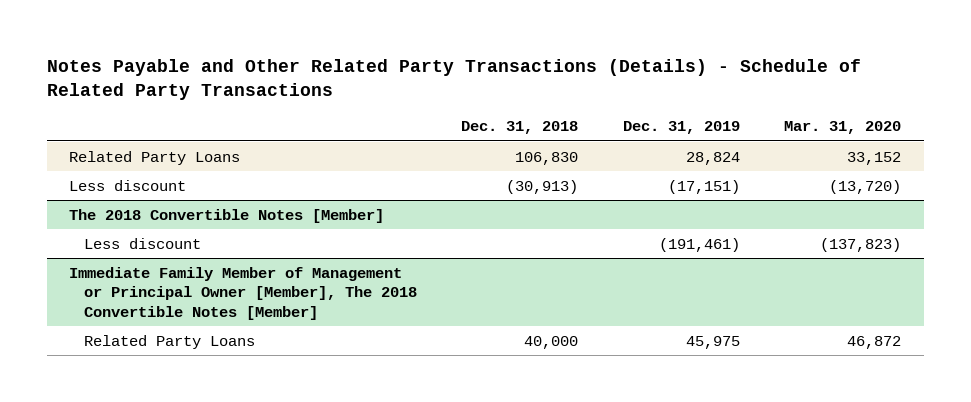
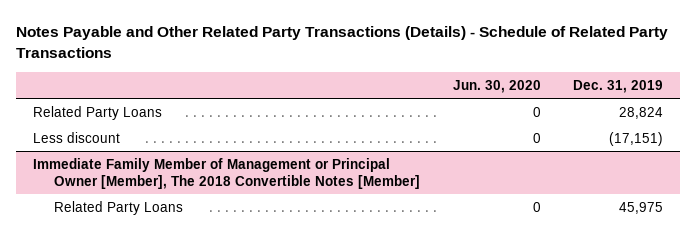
- | Dec. 31, 2018 | Dec. 31, 2019 | Mar. 31, 2020
+ | Jun. 30, 2020 | Dec. 31, 2019
- The 2018 Convertible Notes [Member]
- Less discount | | (191,461) | (137,823)

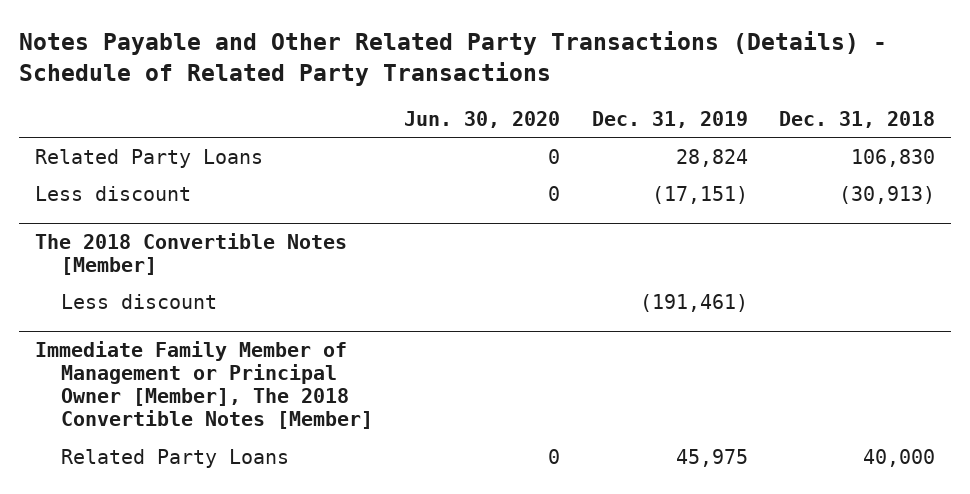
- | Jun. 30, 2020 | Dec. 31, 2019
+ | Jun. 30, 2020 | Dec. 31, 2019 | Dec. 31, 2018
+ The 2018 Convertible Notes [Member]
+ Less discount | | (191,461) |

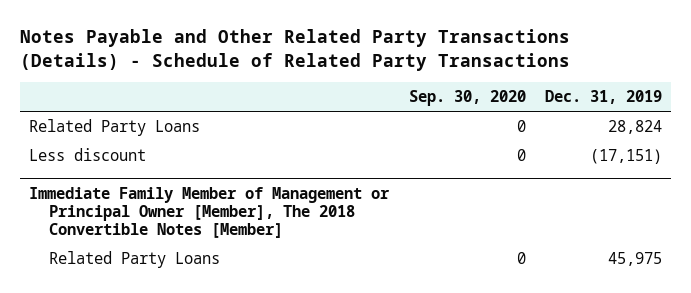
- | Jun. 30, 2020 | Dec. 31, 2019 | Dec. 31, 2018
+ | Sep. 30, 2020 | Dec. 31, 2019
- The 2018 Convertible Notes [Member]
- Less discount | | (191,461) |

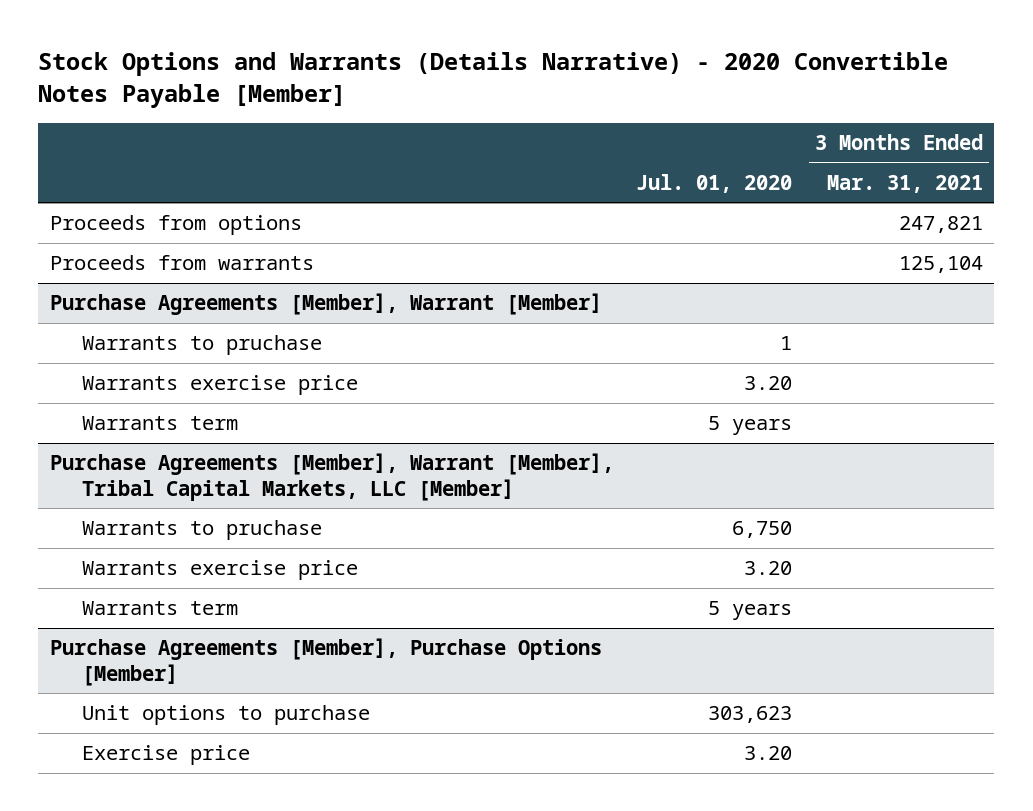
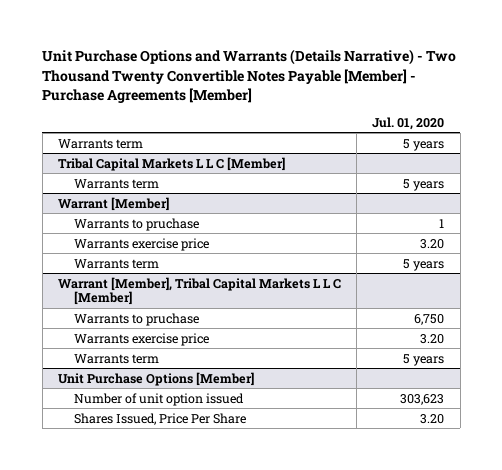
- Stock Options and Warrants (Details Narrative) - 2020 Convertible Notes Payable [Member]
+ Unit Purchase Options and Warrants (Details Narrative) - Two Thousand Twenty Convertible Notes Payable [Member] - Purchase Agreements [Member]
- | Jul. 01, 2020 | 3 Months Ended Mar. 31, 2021
+ | Jul. 01, 2020
- Proceeds from options | | 247,821
- Proceeds from warrants | | 125,104
- Purchase Agreements [Member], Warrant [Member]
+ Warrants term | 5 years
+ Tribal Capital Markets L L C [Member]
+ Warrants term | 5 years
+ Warrant [Member]
- Purchase Agreements [Member], Warrant [Member], Tribal Capital Markets, LLC [Member]
+ Warrant [Member], Tribal Capital Markets L L C [Member]
- Purchase Agreements [Member], Purchase Options [Member]
- Unit options to purchase | 303,623 |
- Exercise price | 3.20 |
+ Unit Purchase Options [Member]
+ Number of unit option issued | 303,623
+ Shares Issued, Price Per Share | 3.20

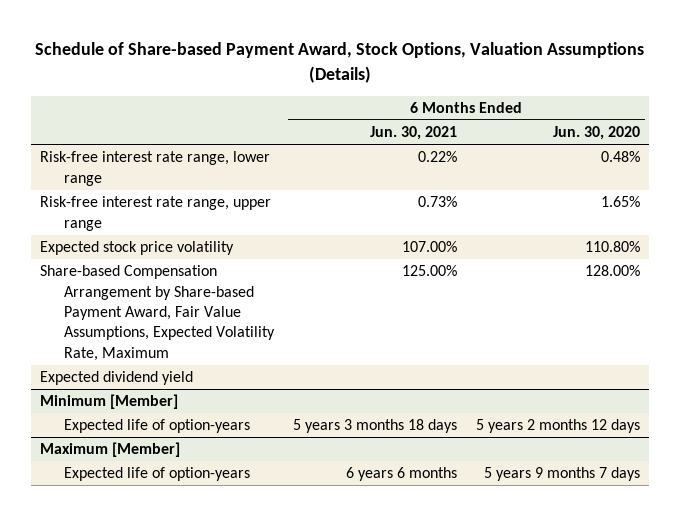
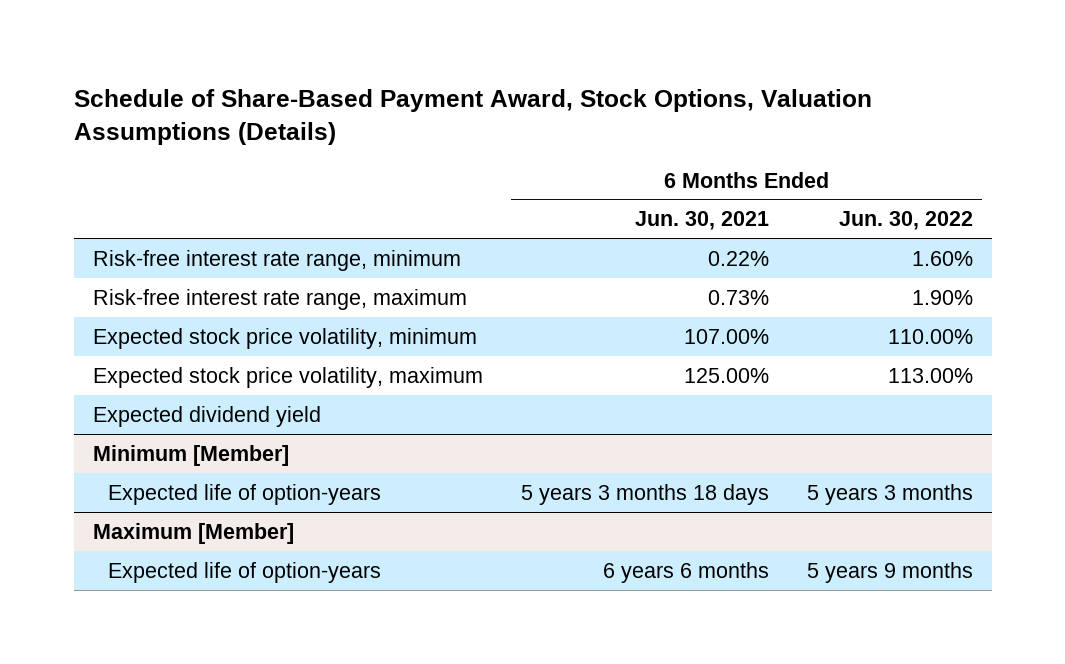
- Schedule of Share-based Payment Award, Stock Options, Valuation Assumptions (Details)
+ Schedule of Share-Based Payment Award, Stock Options, Valuation Assumptions (Details)
- | 6 Months Ended Jun. 30, 2021 | 6 Months Ended Jun. 30, 2020
+ | 6 Months Ended Jun. 30, 2021 | 6 Months Ended Jun. 30, 2022
- Risk-free interest rate range, lower range | 0.22% | 0.48%
- Risk-free interest rate range, upper range | 0.73% | 1.65%
- Expected stock price volatility | 107.00% | 110.80%
- Share-based Compensation Arrangement by Share-based Payment Award, Fair Value Assumptions, Expected Volatility Rate, Maximum | 125.00% | 128.00%
+ Risk-free interest rate range, minimum | 0.22% | 1.60%
+ Risk-free interest rate range, maximum | 0.73% | 1.90%
+ Expected stock price volatility, minimum | 107.00% | 110.00%
+ Expected stock price volatility, maximum | 125.00% | 113.00%

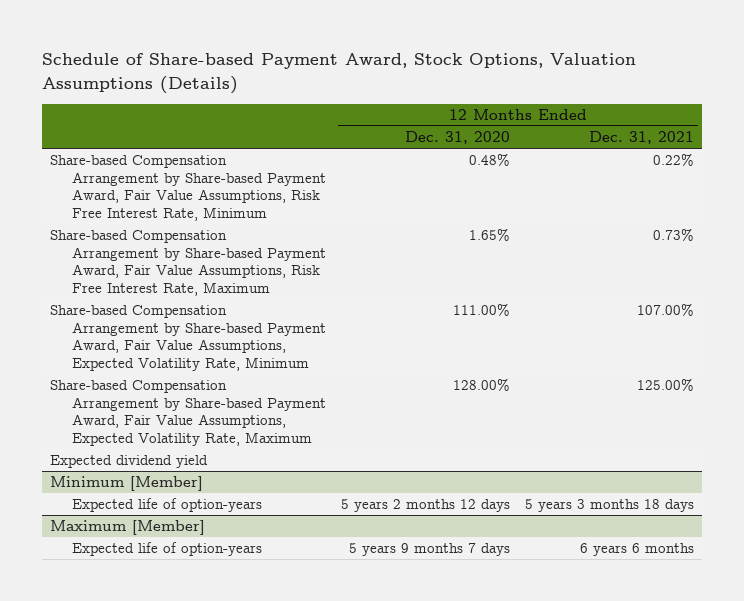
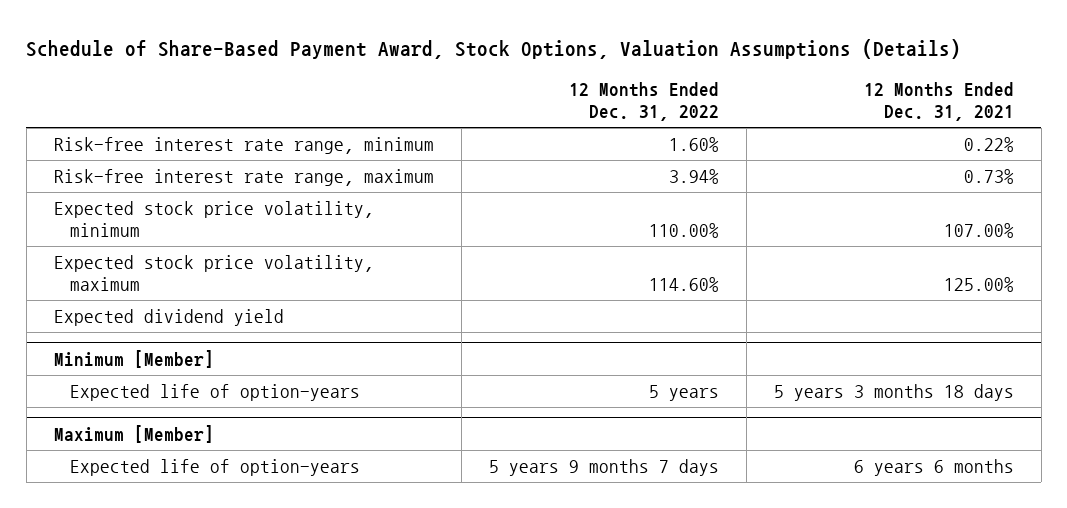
- Schedule of Share-based Payment Award, Stock Options, Valuation Assumptions (Details)
+ Schedule of Share-Based Payment Award, Stock Options, Valuation Assumptions (Details)
- | 12 Months Ended Dec. 31, 2020 | 12 Months Ended Dec. 31, 2021
+ | 12 Months Ended Dec. 31, 2022 | 12 Months Ended Dec. 31, 2021
- Share-based Compensation Arrangement by Share-based Payment Award, Fair Value Assumptions, Risk Free Interest Rate, Minimum | 0.48% | 0.22%
- Share-based Compensation Arrangement by Share-based Payment Award, Fair Value Assumptions, Risk Free Interest Rate, Maximum | 1.65% | 0.73%
- Share-based Compensation Arrangement by Share-based Payment Award, Fair Value Assumptions, Expected Volatility Rate, Minimum | 111.00% | 107.00%
- Share-based Compensation Arrangement by Share-based Payment Award, Fair Value Assumptions, Expected Volatility Rate, Maximum | 128.00% | 125.00%
+ Risk-free interest rate range, minimum | 1.60% | 0.22%
+ Risk-free interest rate range, maximum | 3.94% | 0.73%
+ Expected stock price volatility, minimum | 110.00% | 107.00%
+ Expected stock price volatility, maximum | 114.60% | 125.00%

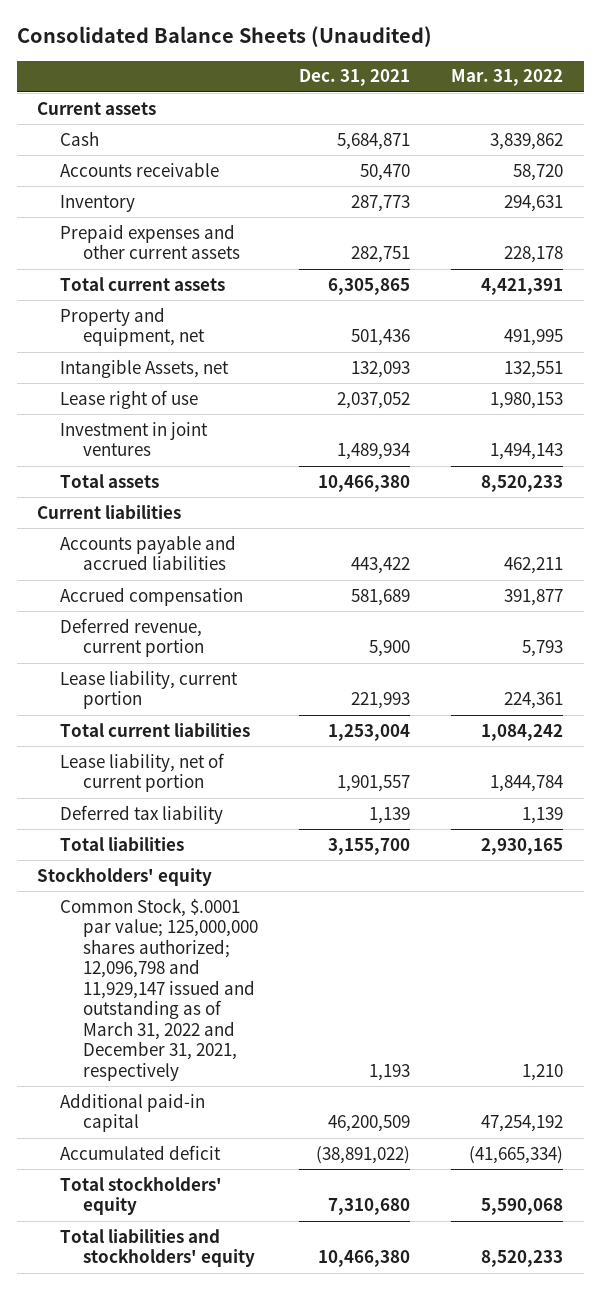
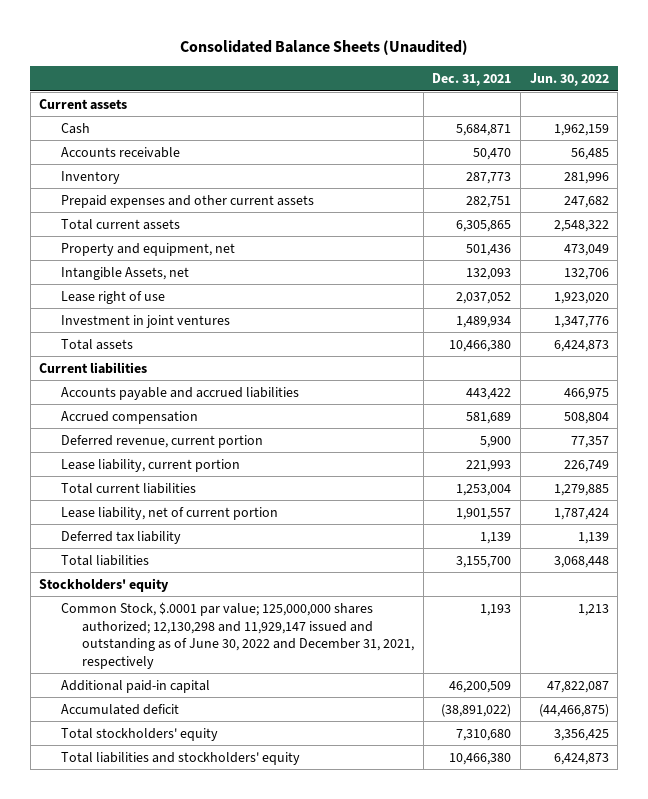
- | Dec. 31, 2021 | Mar. 31, 2022
+ | Dec. 31, 2021 | Jun. 30, 2022
- Common Stock, $.0001 par value; 125,000,000 shares authorized; 12,096,798 and 11,929,147 issued and outstanding as of March 31, 2022 and December 31, 2021, respectively | 1,193 | 1,210
+ Common Stock, $.0001 par value; 125,000,000 shares authorized; 12,130,298 and 11,929,147 issued and outstanding as of June 30, 2022 and December 31, 2021, respectively | 1,193 | 1,213

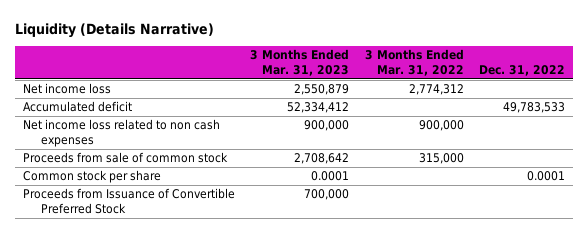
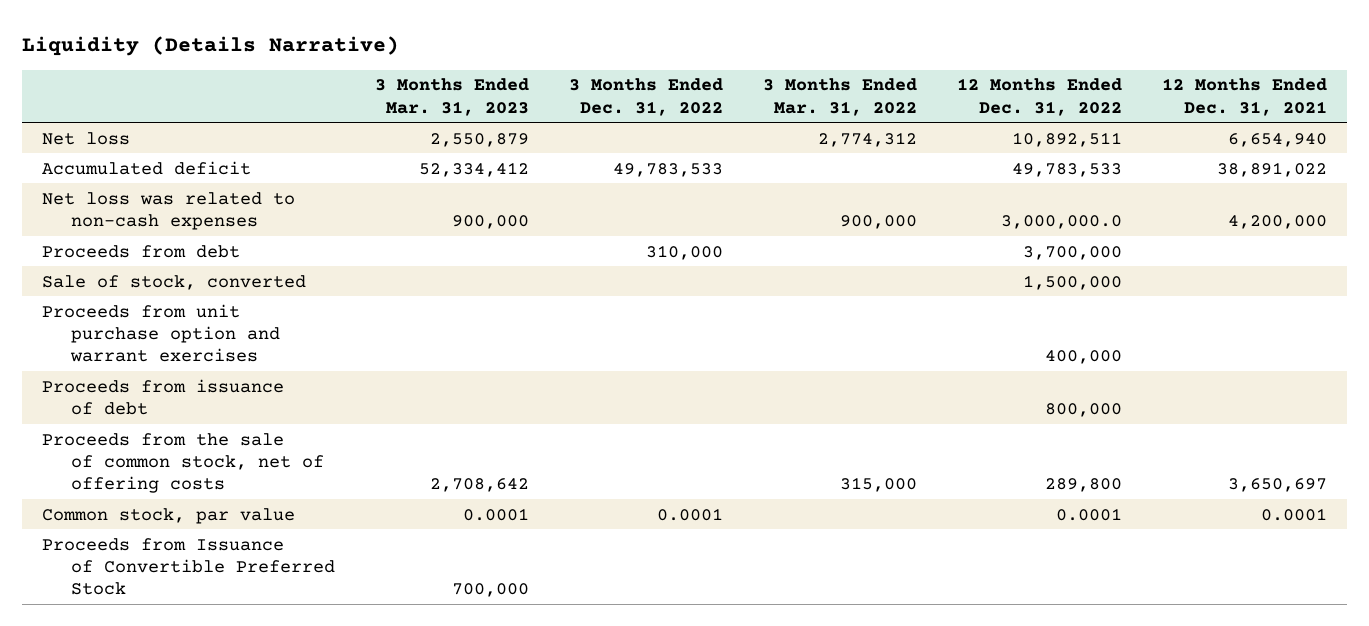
- | 3 Months Ended Mar. 31, 2023 | 3 Months Ended Mar. 31, 2022 | Dec. 31, 2022
+ | 3 Months Ended Mar. 31, 2023 | 3 Months Ended Dec. 31, 2022 | 3 Months Ended Mar. 31, 2022 | 12 Months Ended Dec. 31, 2022 | 12 Months Ended Dec. 31, 2021
- Net income loss | 2,550,879 | 2,774,312 |
+ Net loss | 2,550,879 | | 2,774,312 | 10,892,511 | 6,654,940
- Net income loss related to non cash expenses | 900,000 | 900,000 |
- Proceeds from sale of common stock | 2,708,642 | 315,000 |
- Common stock per share | 0.0001 | | 0.0001
+ Net loss was related to non-cash expenses | 900,000 | | 900,000 | 3,000,000.0 | 4,200,000
+ Proceeds from debt | | 310,000 | | 3,700,000 |
+ Sale of stock, converted | | | | 1,500,000 |
+ Proceeds from unit purchase option and warrant exercises | | | | 400,000 |
+ Proceeds from issuance of debt | | | | 800,000 |
+ Proceeds from the sale of common stock, net of offering costs | 2,708,642 | | 315,000 | 289,800 | 3,650,697
+ Common stock, par value | 0.0001 | 0.0001 | | 0.0001 | 0.0001

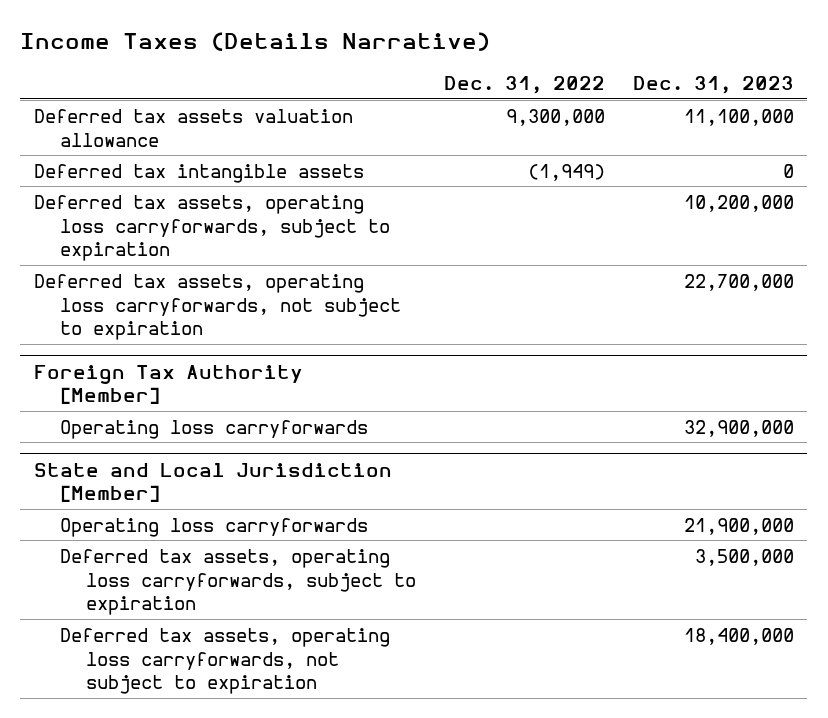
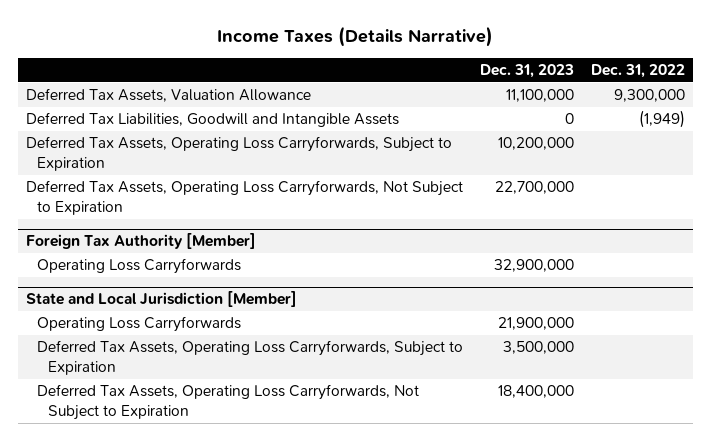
- | Dec. 31, 2022 | Dec. 31, 2023
+ | Dec. 31, 2023 | Dec. 31, 2022
- Deferred tax assets valuation allowance | 9,300,000 | 11,100,000
- Deferred tax intangible assets | (1,949) | 0
- Deferred tax assets, operating loss carryforwards, subject to expiration | | 10,200,000
- Deferred tax assets, operating loss carryforwards, not subject to expiration | | 22,700,000
+ Deferred Tax Assets, Valuation Allowance | 11,100,000 | 9,300,000
+ Deferred Tax Liabilities, Goodwill and Intangible Assets | 0 | (1,949)
+ Deferred Tax Assets, Operating Loss Carryforwards, Subject to Expiration | 10,200,000 |
+ Deferred Tax Assets, Operating Loss Carryforwards, Not Subject to Expiration | 22,700,000 |
@ Foreign Tax Authority [Member]
- Operating loss carryforwards | | 32,900,000
+ Operating Loss Carryforwards | 32,900,000 |
@ State and Local Jurisdiction [Member]
- Operating loss carryforwards | | 21,900,000
- Deferred tax assets, operating loss carryforwards, subject to expiration | | 3,500,000
- Deferred tax assets, operating loss carryforwards, not subject to expiration | | 18,400,000
+ Operating Loss Carryforwards | 21,900,000 |
+ Deferred Tax Assets, Operating Loss Carryforwards, Subject to Expiration | 3,500,000 |
+ Deferred Tax Assets, Operating Loss Carryforwards, Not Subject to Expiration | 18,400,000 |

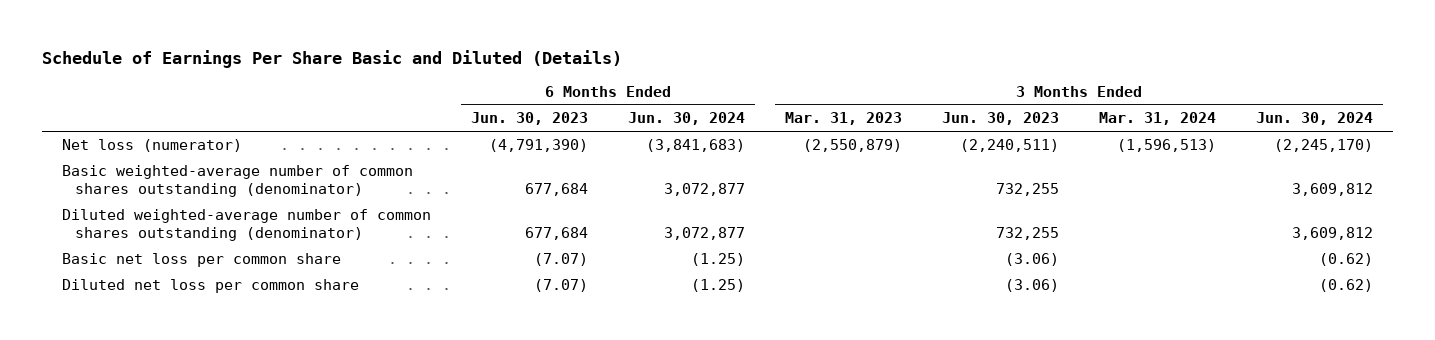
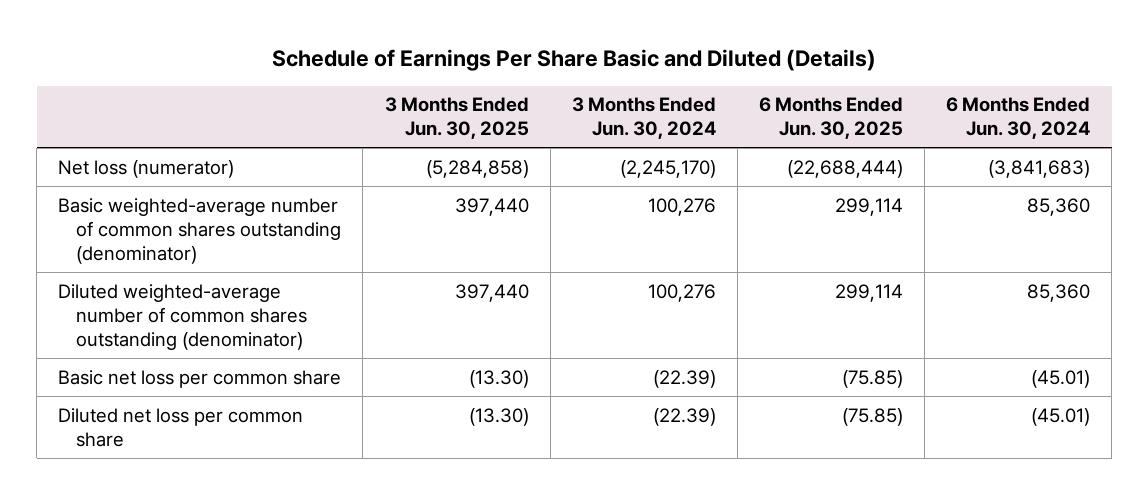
- | 6 Months Ended Jun. 30, 2023 | 6 Months Ended Jun. 30, 2024 | 3 Months Ended Mar. 31, 2023 | 3 Months Ended Jun. 30, 2023 | 3 Months Ended Mar. 31, 2024 | 3 Months Ended Jun. 30, 2024
+ | 3 Months Ended Jun. 30, 2025 | 3 Months Ended Jun. 30, 2024 | 6 Months Ended Jun. 30, 2025 | 6 Months Ended Jun. 30, 2024
- Basic weighted-average number of common shares outstanding (denominator) | 677,684 | 3,072,877 | | 732,255 | | 3,609,812
- Diluted weighted-average number of common shares outstanding (denominator) | 677,684 | 3,072,877 | | 732,255 | | 3,609,812
- Basic net loss per common share | (7.07) | (1.25) | | (3.06) | | (0.62)
- Diluted net loss per common share | (7.07) | (1.25) | | (3.06) | | (0.62)
+ Basic weighted-average number of common shares outstanding (denominator) | 397,440 | 100,276 | 299,114 | 85,360
+ Diluted weighted-average number of common shares outstanding (denominator) | 397,440 | 100,276 | 299,114 | 85,360
+ Basic net loss per common share | (13.30) | (22.39) | (75.85) | (45.01)
+ Diluted net loss per common share | (13.30) | (22.39) | (75.85) | (45.01)

